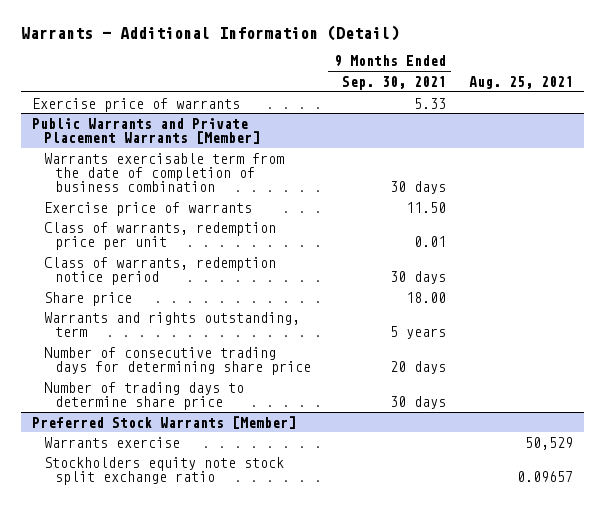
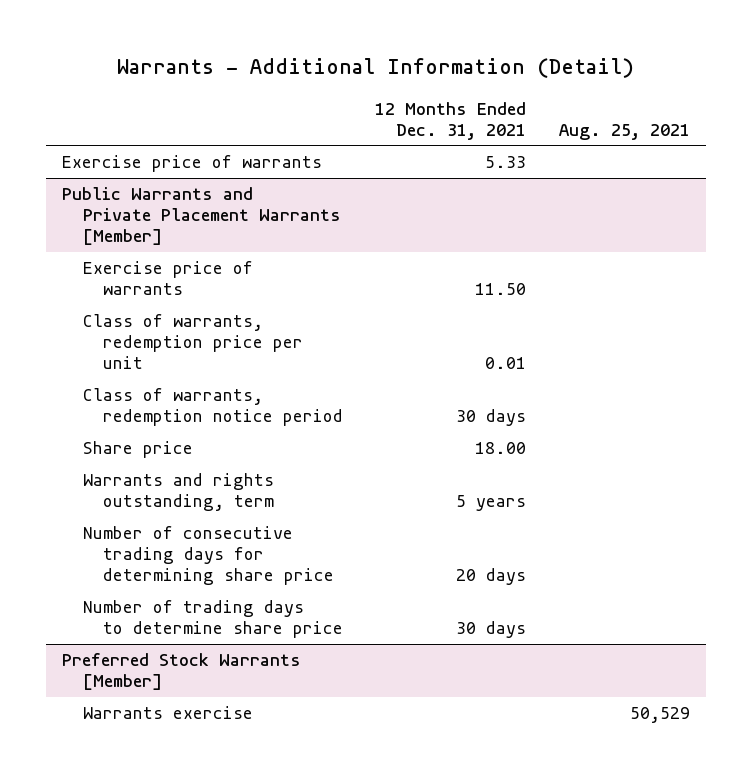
- | 9 Months Ended Sep. 30, 2021 | Aug. 25, 2021
+ | 12 Months Ended Dec. 31, 2021 | Aug. 25, 2021
@ Public Warrants and Private Placement Warrants [Member]
- Warrants exercisable term from the date of completion of business combination | 30 days |
@ Preferred Stock Warrants [Member]
- Stockholders equity note stock split exchange ratio | | 0.09657

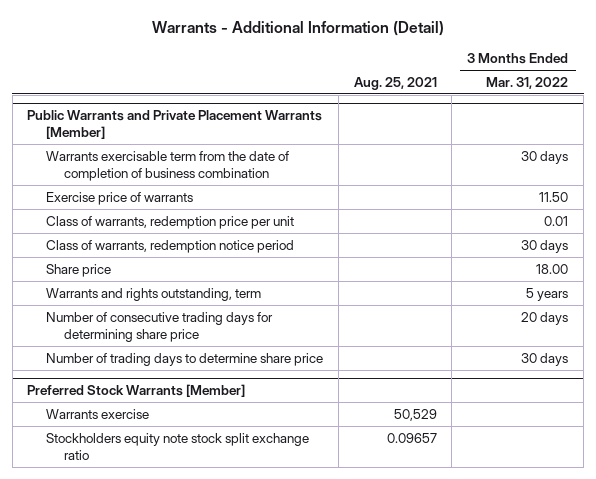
- | 12 Months Ended Dec. 31, 2021 | Aug. 25, 2021
+ | Aug. 25, 2021 | 3 Months Ended Mar. 31, 2022
- Exercise price of warrants | 5.33 |
@ Public Warrants and Private Placement Warrants [Member]
+ Warrants exercisable term from the date of completion of business combination | | 30 days
@ Preferred Stock Warrants [Member]
+ Stockholders equity note stock split exchange ratio | 0.09657 |

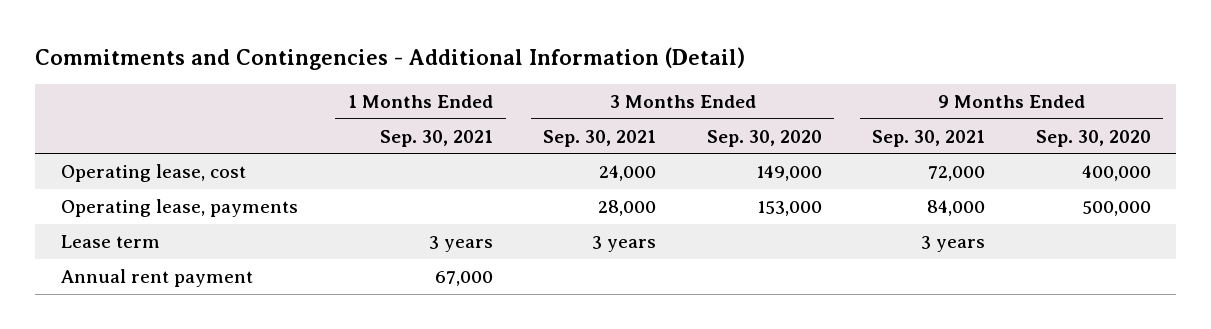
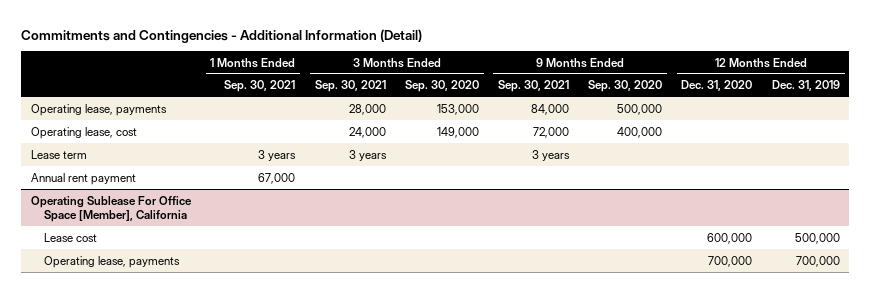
- | 1 Months Ended Sep. 30, 2021 | 3 Months Ended Sep. 30, 2021 | 3 Months Ended Sep. 30, 2020 | 9 Months Ended Sep. 30, 2021 | 9 Months Ended Sep. 30, 2020
+ | 1 Months Ended Sep. 30, 2021 | 3 Months Ended Sep. 30, 2021 | 3 Months Ended Sep. 30, 2020 | 9 Months Ended Sep. 30, 2021 | 9 Months Ended Sep. 30, 2020 | 12 Months Ended Dec. 31, 2020 | 12 Months Ended Dec. 31, 2019
moved down: Operating lease, cost | | 24,000 | 149,000 | 72,000 | 400,000 | |
+ Operating Sublease For Office Space [Member], California
+ Lease cost | | | | | | 600,000 | 500,000
+ Operating lease, payments | | | | | | 700,000 | 700,000

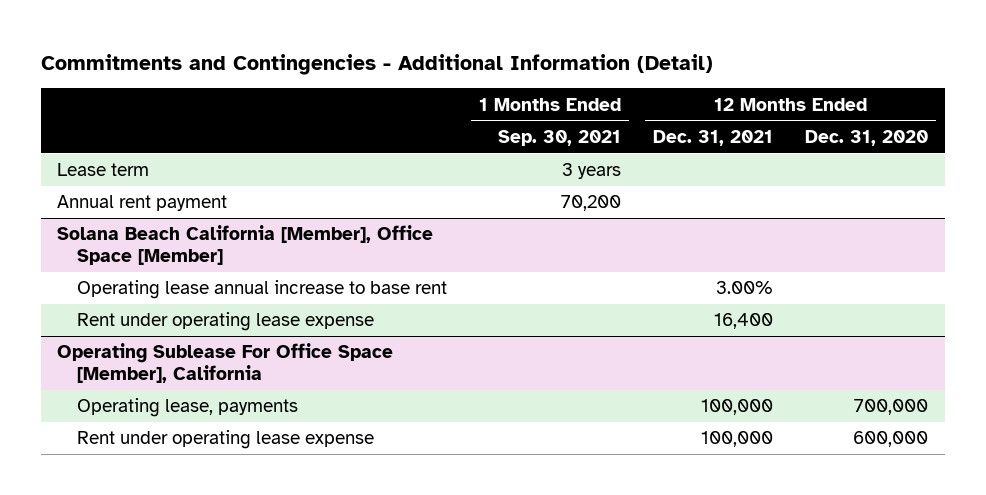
- | 1 Months Ended Sep. 30, 2021 | 3 Months Ended Sep. 30, 2021 | 3 Months Ended Sep. 30, 2020 | 9 Months Ended Sep. 30, 2021 | 9 Months Ended Sep. 30, 2020 | 12 Months Ended Dec. 31, 2020 | 12 Months Ended Dec. 31, 2019
+ | 1 Months Ended Sep. 30, 2021 | 12 Months Ended Dec. 31, 2021 | 12 Months Ended Dec. 31, 2020
- Operating lease, payments | | 28,000 | 153,000 | 84,000 | 500,000 | |
- Operating lease, cost | | 24,000 | 149,000 | 72,000 | 400,000 | |
- Annual rent payment | 67,000 | | | | | |
+ Annual rent payment | 70,200 | |
+ Solana Beach California [Member], Office Space [Member]
+ Operating lease annual increase to base rent | | 3.00% |
+ Rent under operating lease expense | | 16,400 |
@ Operating Sublease For Office Space [Member], California
- Lease cost | | | | | | 600,000 | 500,000
+ Rent under operating lease expense | | 100,000 | 600,000

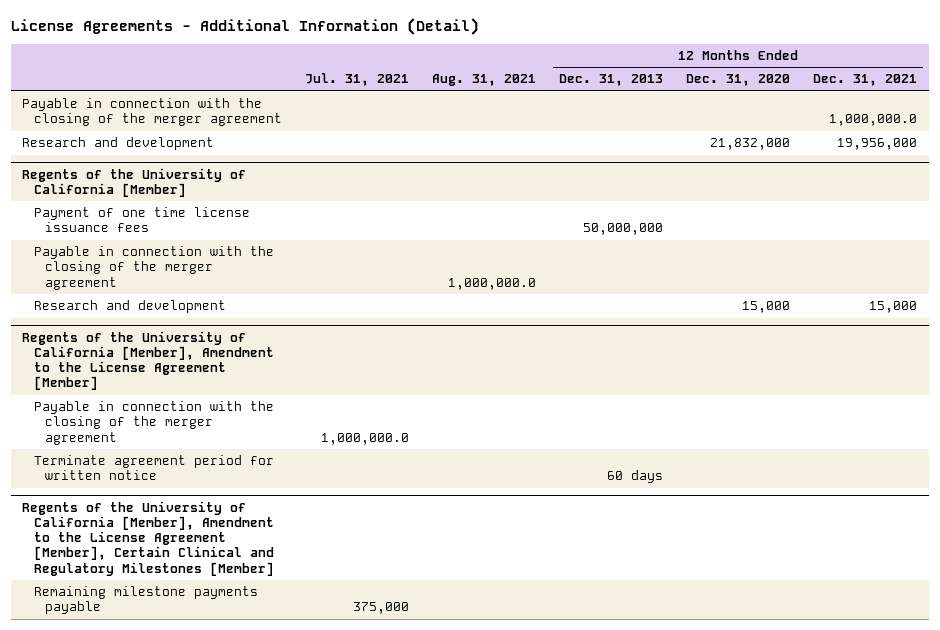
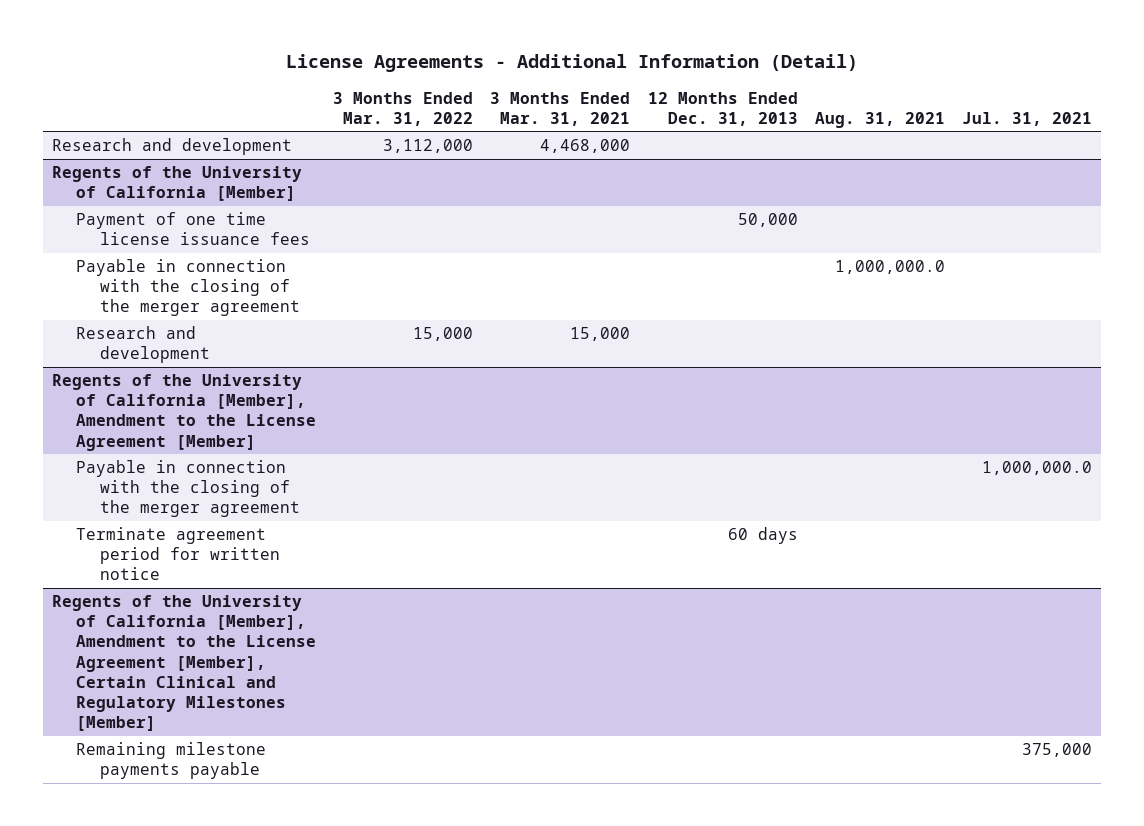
- | Jul. 31, 2021 | Aug. 31, 2021 | 12 Months Ended Dec. 31, 2013 | 12 Months Ended Dec. 31, 2020 | 12 Months Ended Dec. 31, 2021
+ | 3 Months Ended Mar. 31, 2022 | 3 Months Ended Mar. 31, 2021 | 12 Months Ended Dec. 31, 2013 | Aug. 31, 2021 | Jul. 31, 2021
- Payable in connection with the closing of the merger agreement | | | | | 1,000,000.0
@ Regents of the University of California [Member]
- Payment of one time license issuance fees | | | 50,000,000 | |
+ Payment of one time license issuance fees | | | 50,000 | |

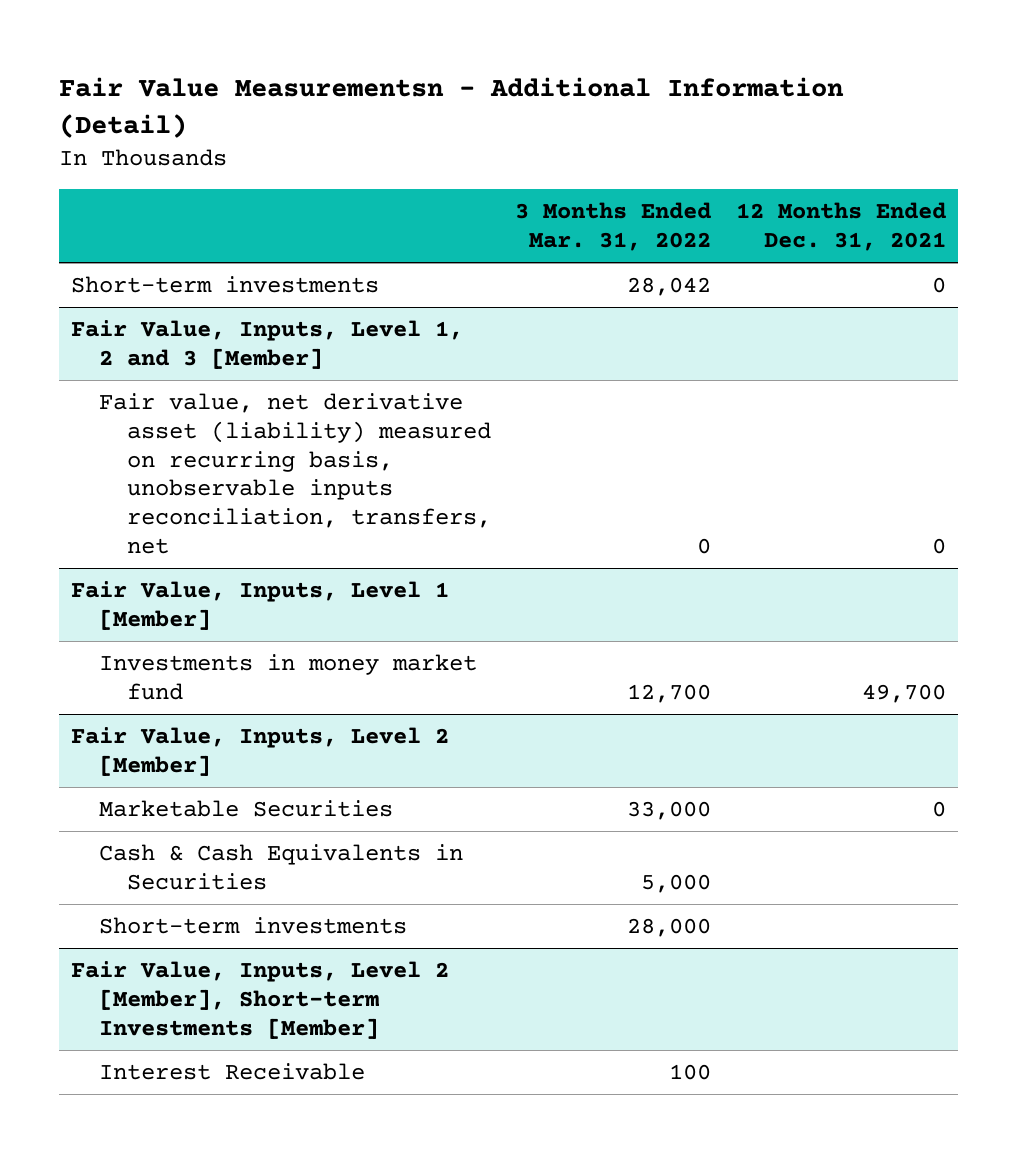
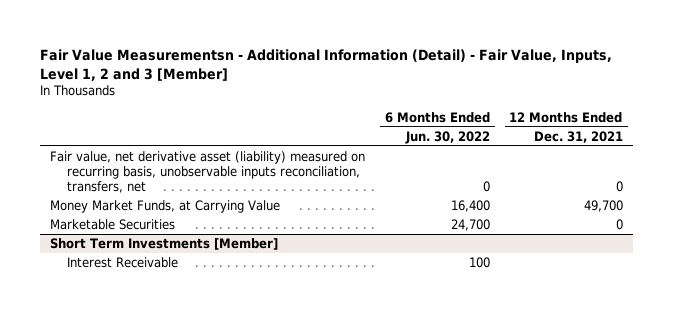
- Fair Value Measurementsn - Additional Information (Detail)
+ Fair Value Measurementsn - Additional Information (Detail) - Fair Value, Inputs, Level 1, 2 and 3 [Member]
- | 3 Months Ended Mar. 31, 2022 | 12 Months Ended Dec. 31, 2021
+ | 6 Months Ended Jun. 30, 2022 | 12 Months Ended Dec. 31, 2021
- Short-term investments | 28,042 | 0
- Fair Value, Inputs, Level 1, 2 and 3 [Member]
- Fair value, net derivative asset (liability) measured on recurring basis, unobservable inputs reconciliation, transfers, net | 0 | 0
- Fair Value, Inputs, Level 1 [Member]
- Investments in money market fund | 12,700 | 49,700
- Fair Value, Inputs, Level 2 [Member]
- Marketable Securities | 33,000 | 0
- Cash & Cash Equivalents in Securities | 5,000 |
- Short-term investments | 28,000 |
- Fair Value, Inputs, Level 2 [Member], Short-term Investments [Member]
- Interest Receivable | 100 |
+ Fair value, net derivative asset (liability) measured on recurring basis, unobservable inputs reconciliation, transfers, net | 0 | 0
+ Money Market Funds, at Carrying Value | 16,400 | 49,700
+ Marketable Securities | 24,700 | 0
+ Short Term Investments [Member]
+ Interest Receivable | 100 |

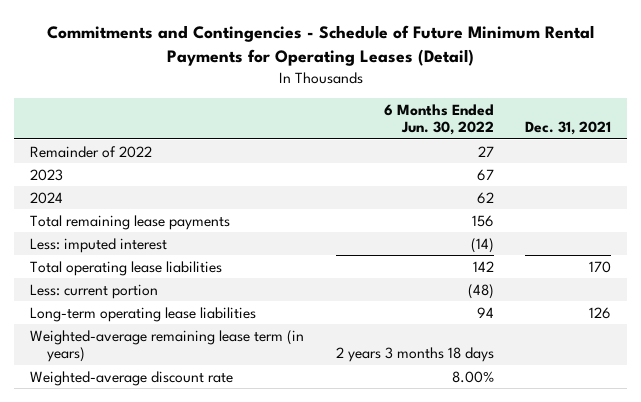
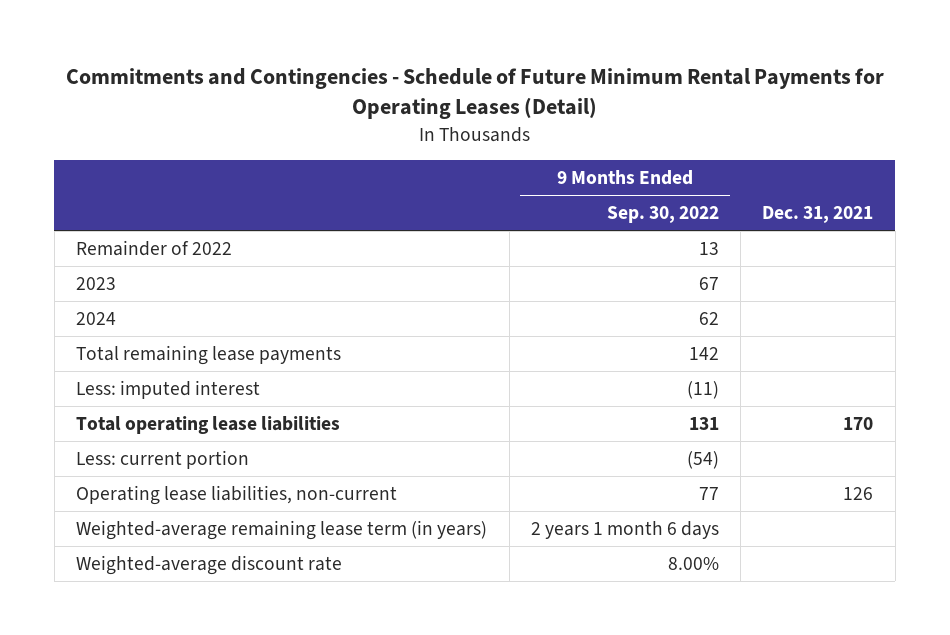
- | 6 Months Ended Jun. 30, 2022 | Dec. 31, 2021
+ | 9 Months Ended Sep. 30, 2022 | Dec. 31, 2021
- Long-term operating lease liabilities | 94 | 126
+ Operating lease liabilities, non-current | 77 | 126

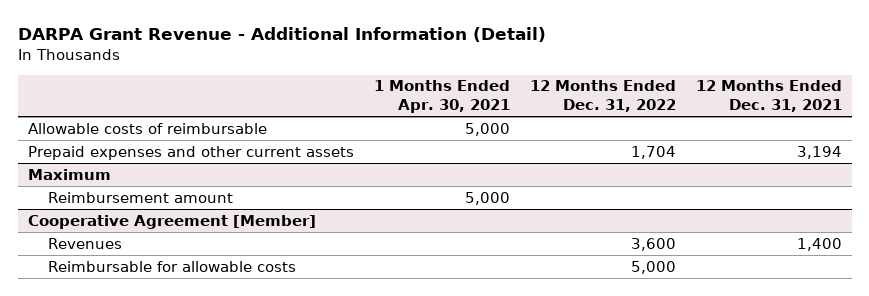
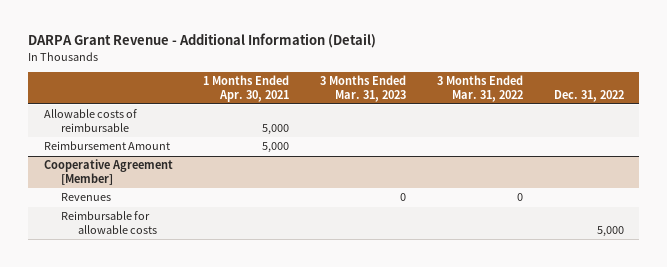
- | 1 Months Ended Apr. 30, 2021 | 12 Months Ended Dec. 31, 2022 | 12 Months Ended Dec. 31, 2021
+ | 1 Months Ended Apr. 30, 2021 | 3 Months Ended Mar. 31, 2023 | 3 Months Ended Mar. 31, 2022 | Dec. 31, 2022
- Prepaid expenses and other current assets | | 1,704 | 3,194
- Maximum
- Reimbursement amount | 5,000 | |
+ Reimbursement Amount | 5,000 | | |

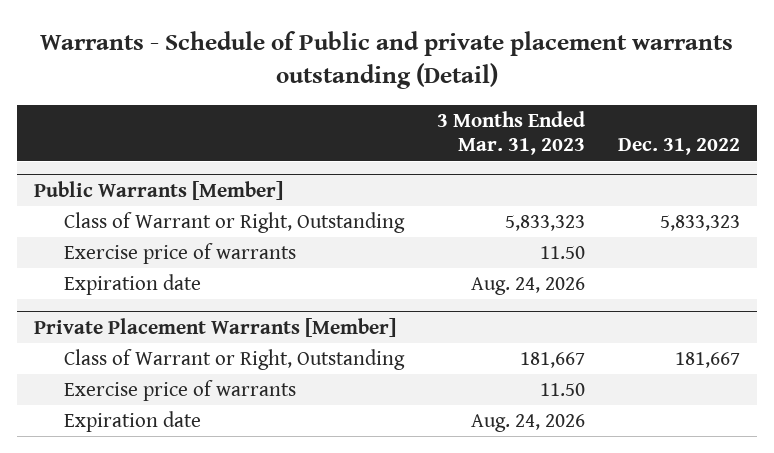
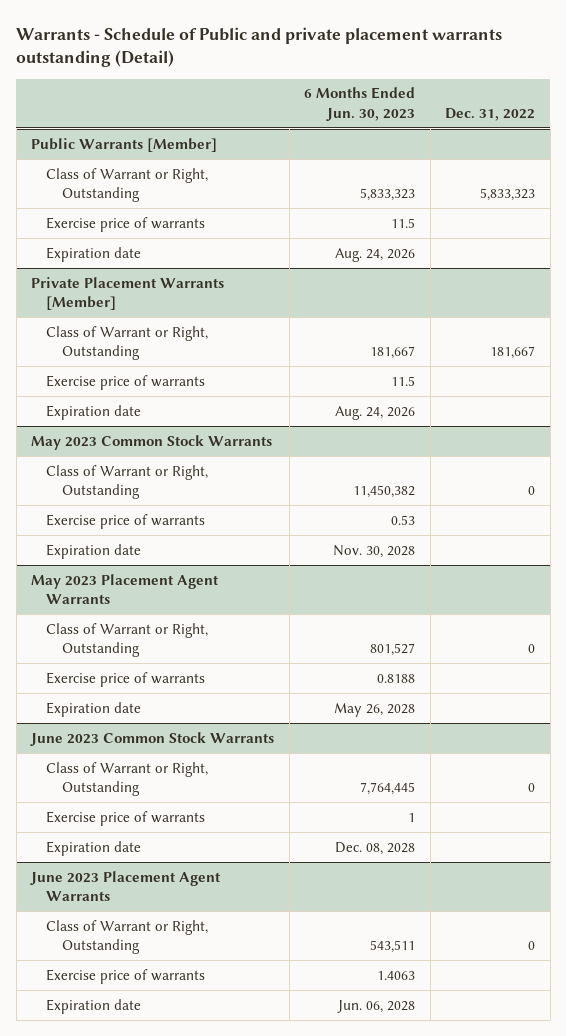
- | 3 Months Ended Mar. 31, 2023 | Dec. 31, 2022
+ | 6 Months Ended Jun. 30, 2023 | Dec. 31, 2022
+ May 2023 Common Stock Warrants
+ Class of Warrant or Right, Outstanding | 11,450,382 | 0
+ Exercise price of warrants | 0.53 |
+ Expiration date | Nov. 30, 2028 |
+ May 2023 Placement Agent Warrants
+ Class of Warrant or Right, Outstanding | 801,527 | 0
+ Exercise price of warrants | 0.8188 |
+ Expiration date | May 26, 2028 |
+ June 2023 Common Stock Warrants
+ Class of Warrant or Right, Outstanding | 7,764,445 | 0
+ Exercise price of warrants | 1 |
+ Expiration date | Dec. 08, 2028 |
+ June 2023 Placement Agent Warrants
+ Class of Warrant or Right, Outstanding | 543,511 | 0
+ Exercise price of warrants | 1.4063 |
+ Expiration date | Jun. 06, 2028 |

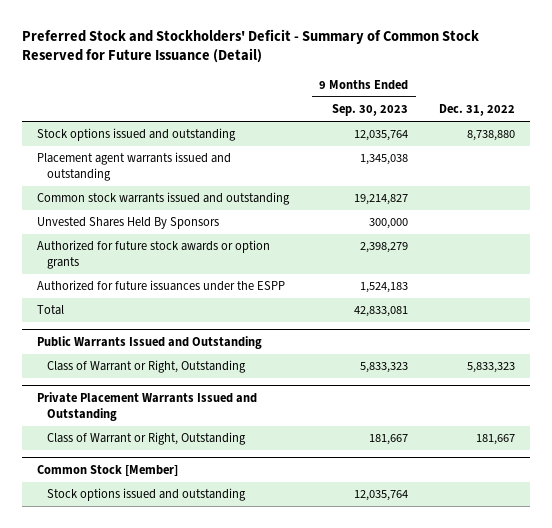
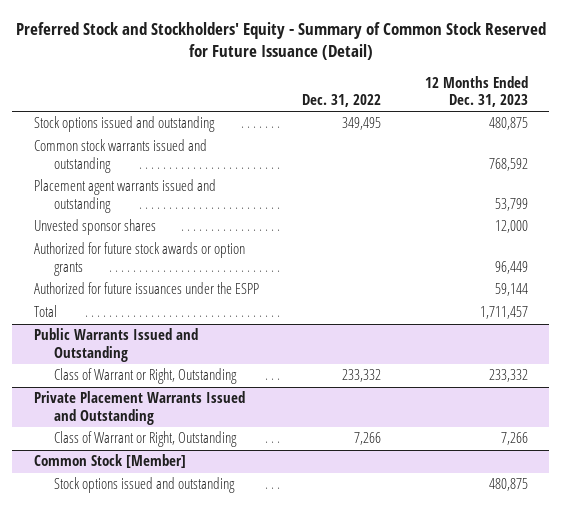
- Preferred Stock and Stockholders' Deficit - Summary of Common Stock Reserved for Future Issuance (Detail)
+ Preferred Stock and Stockholders' Equity - Summary of Common Stock Reserved for Future Issuance (Detail)
- | 9 Months Ended Sep. 30, 2023 | Dec. 31, 2022
+ | Dec. 31, 2022 | 12 Months Ended Dec. 31, 2023
- Stock options issued and outstanding | 12,035,764 | 8,738,880
+ Stock options issued and outstanding | 349,495 | 480,875
- Unvested Shares Held By Sponsors | 300,000 |
moved down: Placement agent warrants issued and outstanding | | 53,799
+ Unvested sponsor shares | | 12,000
@ Public Warrants Issued and Outstanding
- Class of Warrant or Right, Outstanding | 5,833,323 | 5,833,323
+ Class of Warrant or Right, Outstanding | 233,332 | 233,332
@ Private Placement Warrants Issued and Outstanding
- Class of Warrant or Right, Outstanding | 181,667 | 181,667
+ Class of Warrant or Right, Outstanding | 7,266 | 7,266

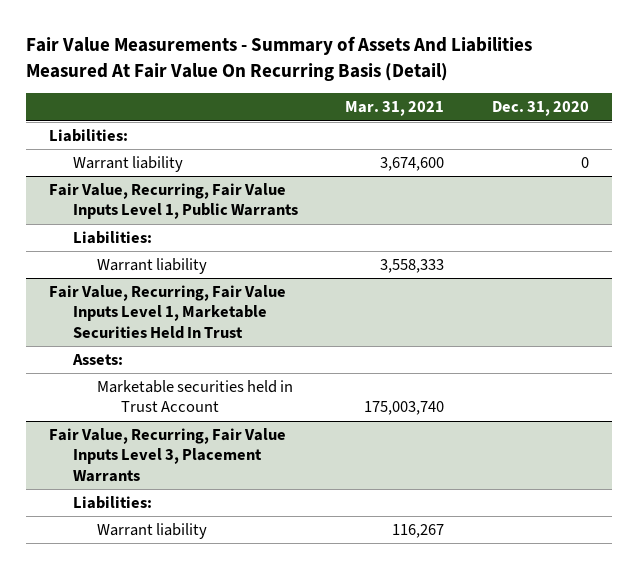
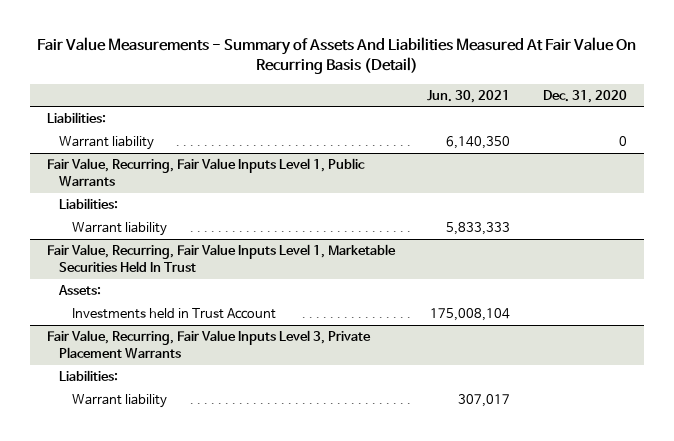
- | Mar. 31, 2021 | Dec. 31, 2020
+ | Jun. 30, 2021 | Dec. 31, 2020
@ Fair Value, Recurring, Fair Value Inputs Level 1, Marketable Securities Held In Trust
- Marketable securities held in Trust Account | 175,003,740 |
- Fair Value, Recurring, Fair Value Inputs Level 3, Placement Warrants
@ Fair Value, Recurring, Fair Value Inputs Level 1, Marketable Securities Held In Trust
+ Investments held in Trust Account | 175,008,104 |
+ Fair Value, Recurring, Fair Value Inputs Level 3, Private Placement Warrants

